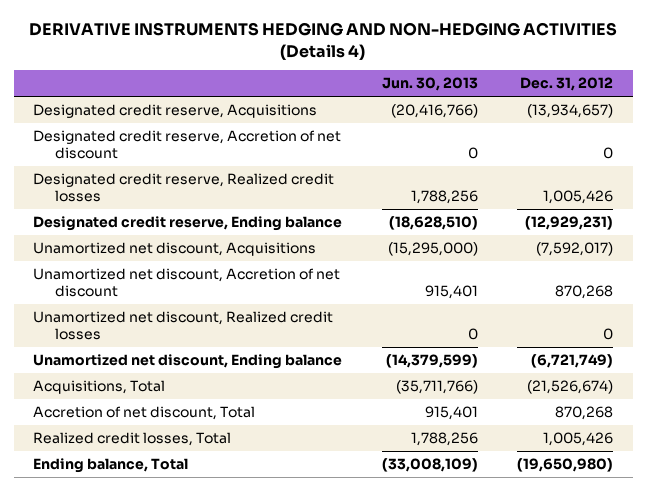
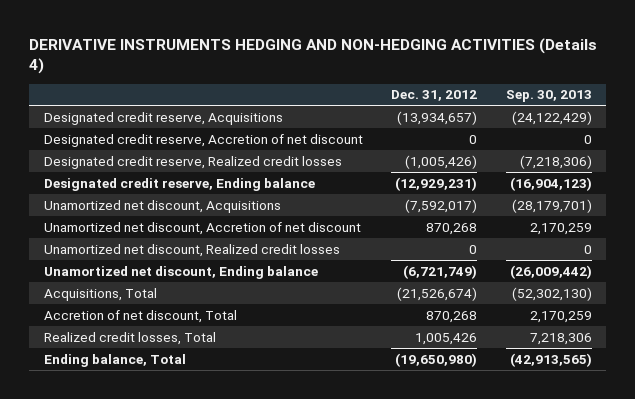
- | Jun. 30, 2013 | Dec. 31, 2012
+ | Dec. 31, 2012 | Sep. 30, 2013
- Designated credit reserve, Realized credit losses | 1,788,256 | 1,005,426
+ Designated credit reserve, Realized credit losses | (1,005,426) | (7,218,306)

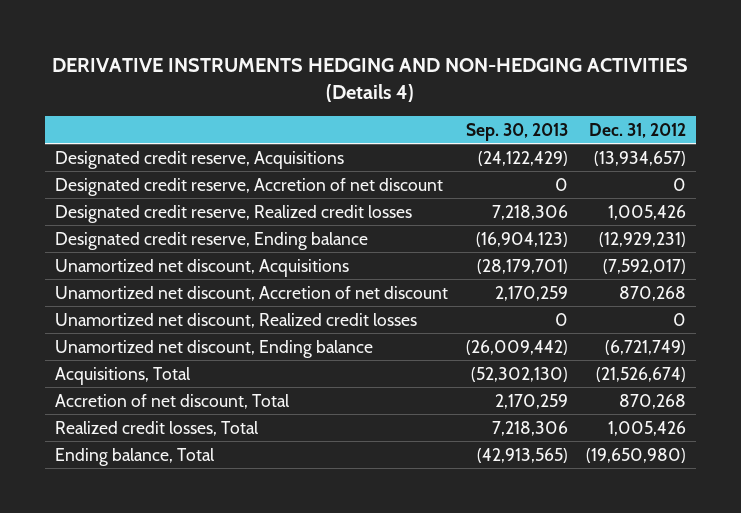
- | Dec. 31, 2012 | Sep. 30, 2013
+ | Sep. 30, 2013 | Dec. 31, 2012
- Designated credit reserve, Realized credit losses | (1,005,426) | (7,218,306)
+ Designated credit reserve, Realized credit losses | 7,218,306 | 1,005,426

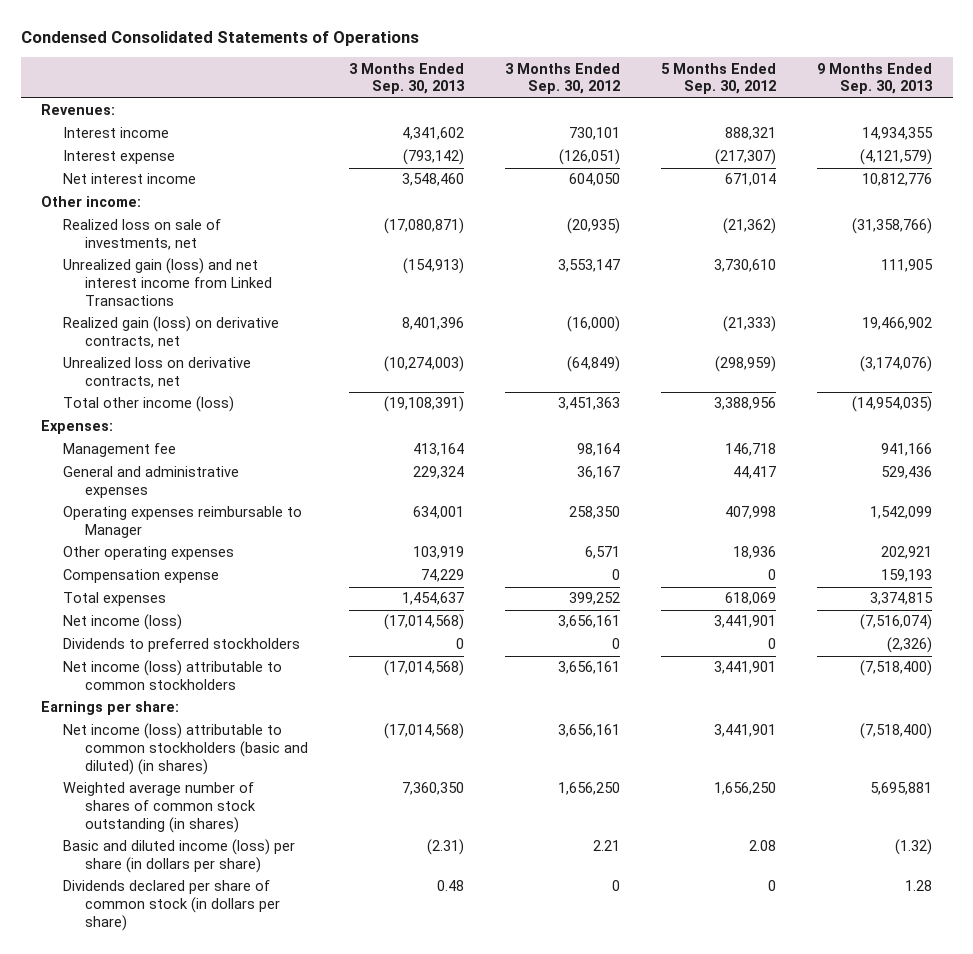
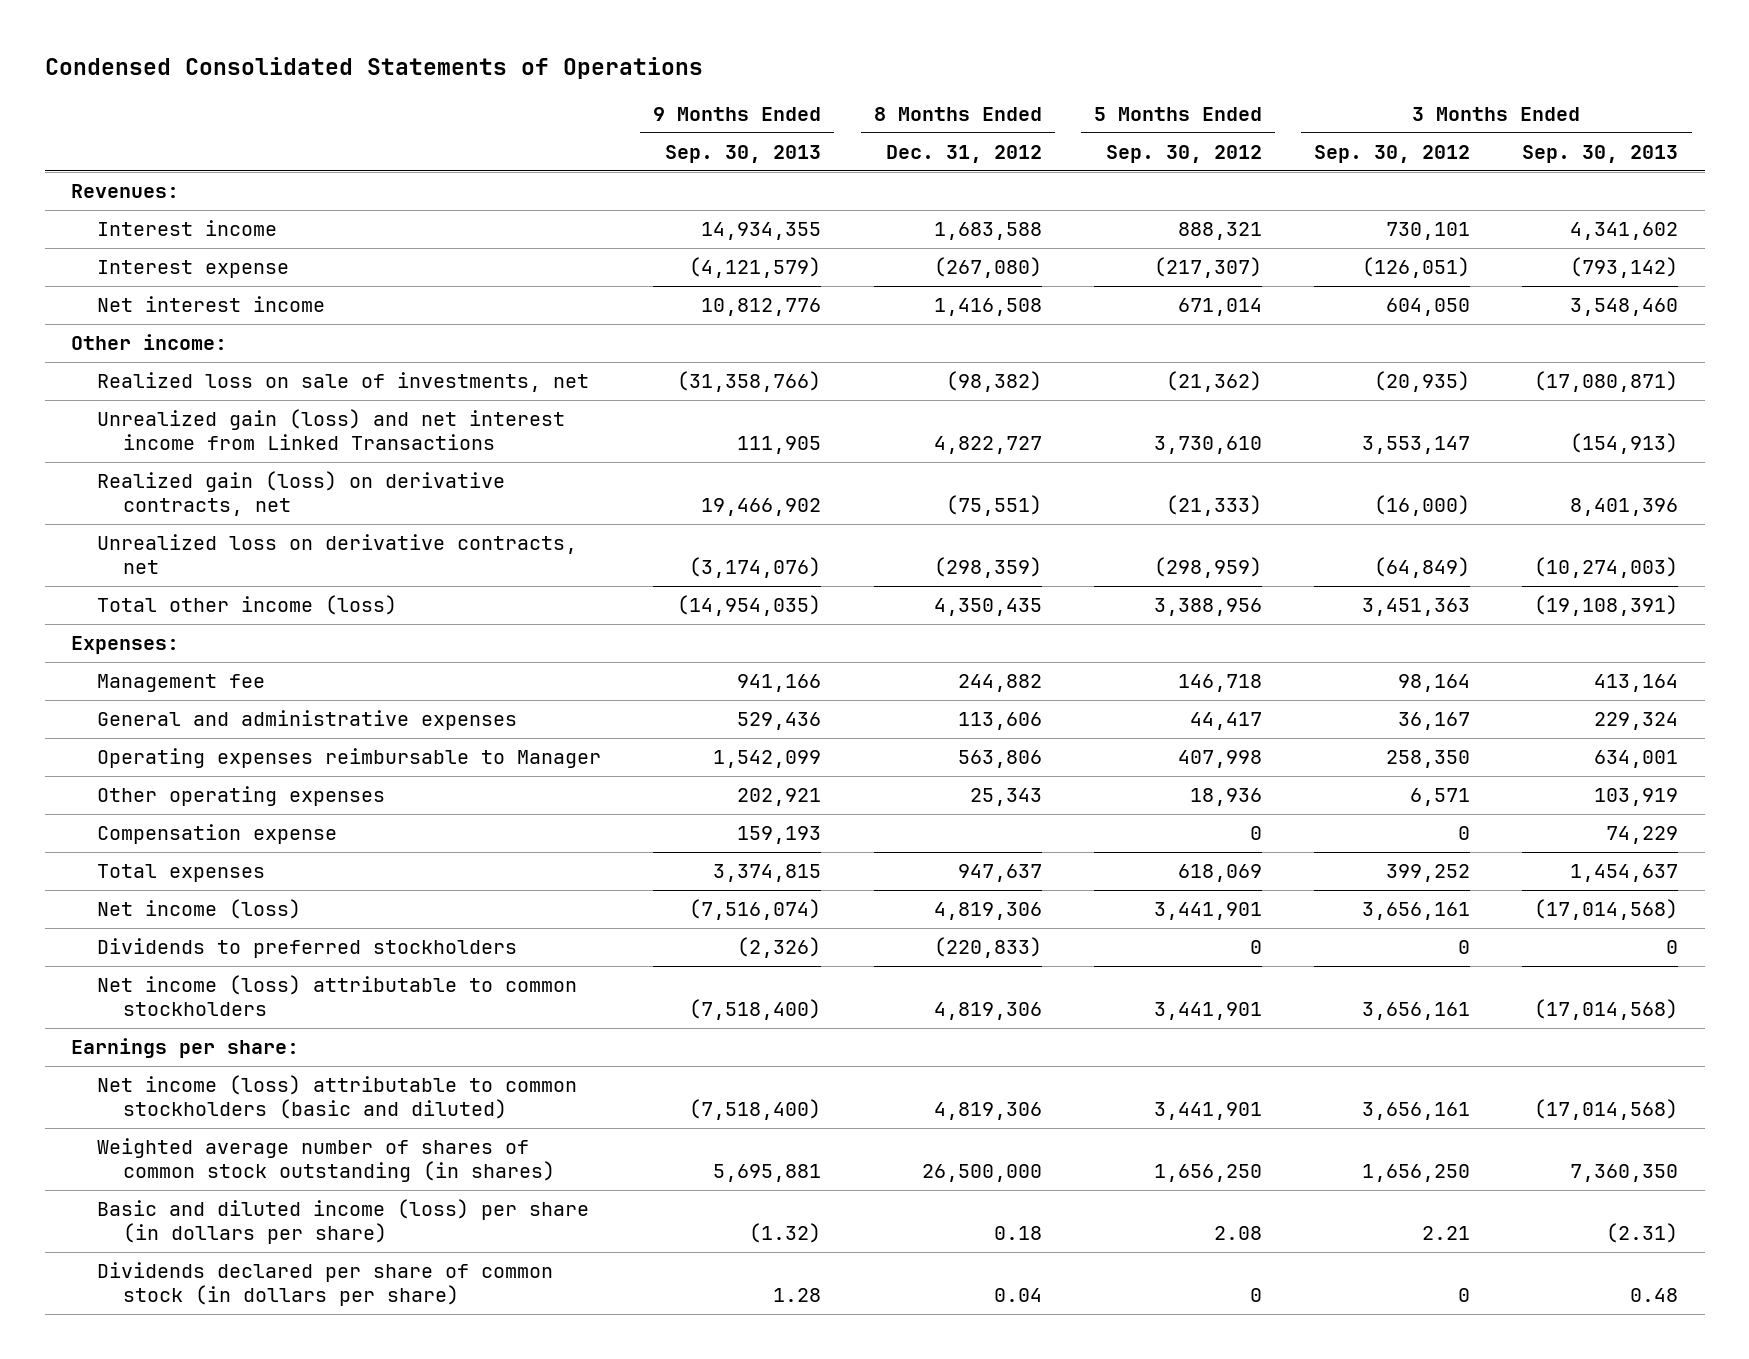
- | 3 Months Ended Sep. 30, 2013 | 3 Months Ended Sep. 30, 2012 | 5 Months Ended Sep. 30, 2012 | 9 Months Ended Sep. 30, 2013
+ | 9 Months Ended Sep. 30, 2013 | 8 Months Ended Dec. 31, 2012 | 5 Months Ended Sep. 30, 2012 | 3 Months Ended Sep. 30, 2012 | 3 Months Ended Sep. 30, 2013
- Net income (loss) attributable to common stockholders (basic and diluted) (in shares) | (17,014,568) | 3,656,161 | 3,441,901 | (7,518,400)
+ Net income (loss) attributable to common stockholders (basic and diluted) | (7,518,400) | 4,819,306 | 3,441,901 | 3,656,161 | (17,014,568)

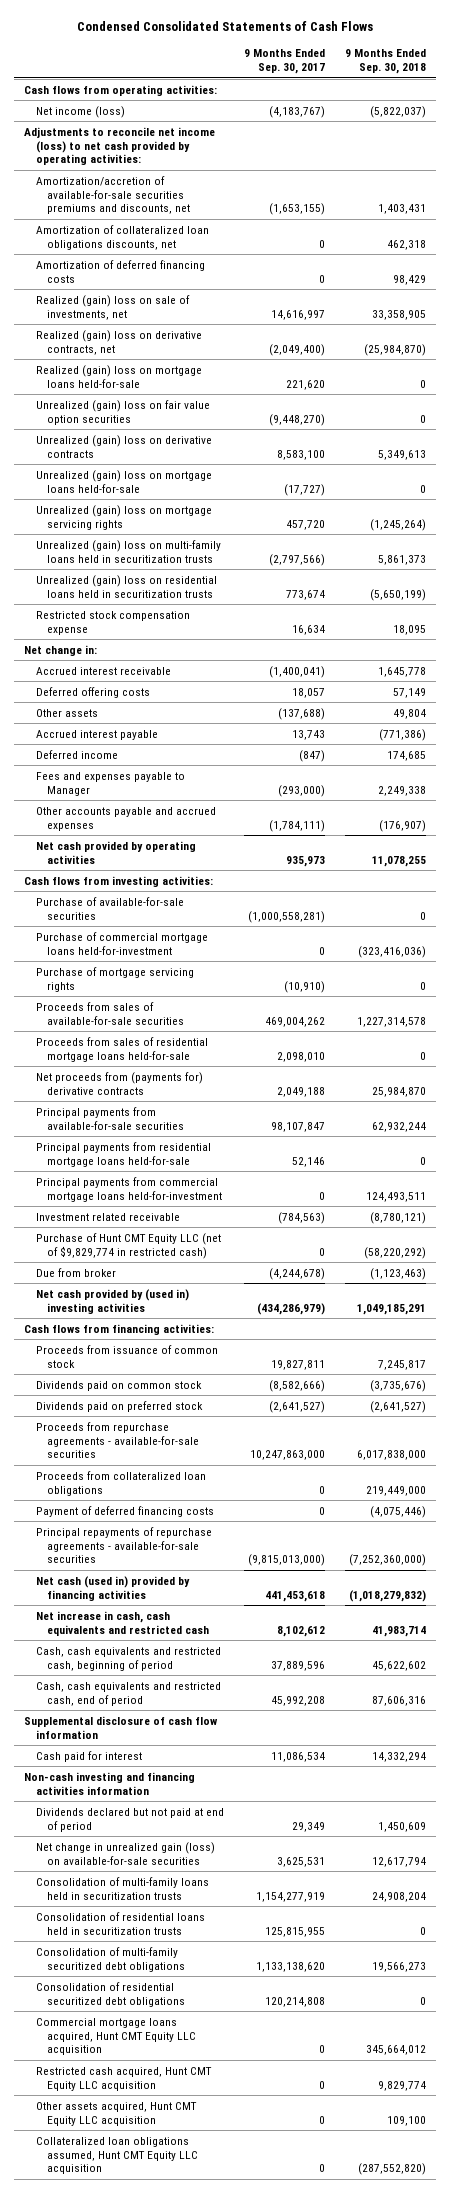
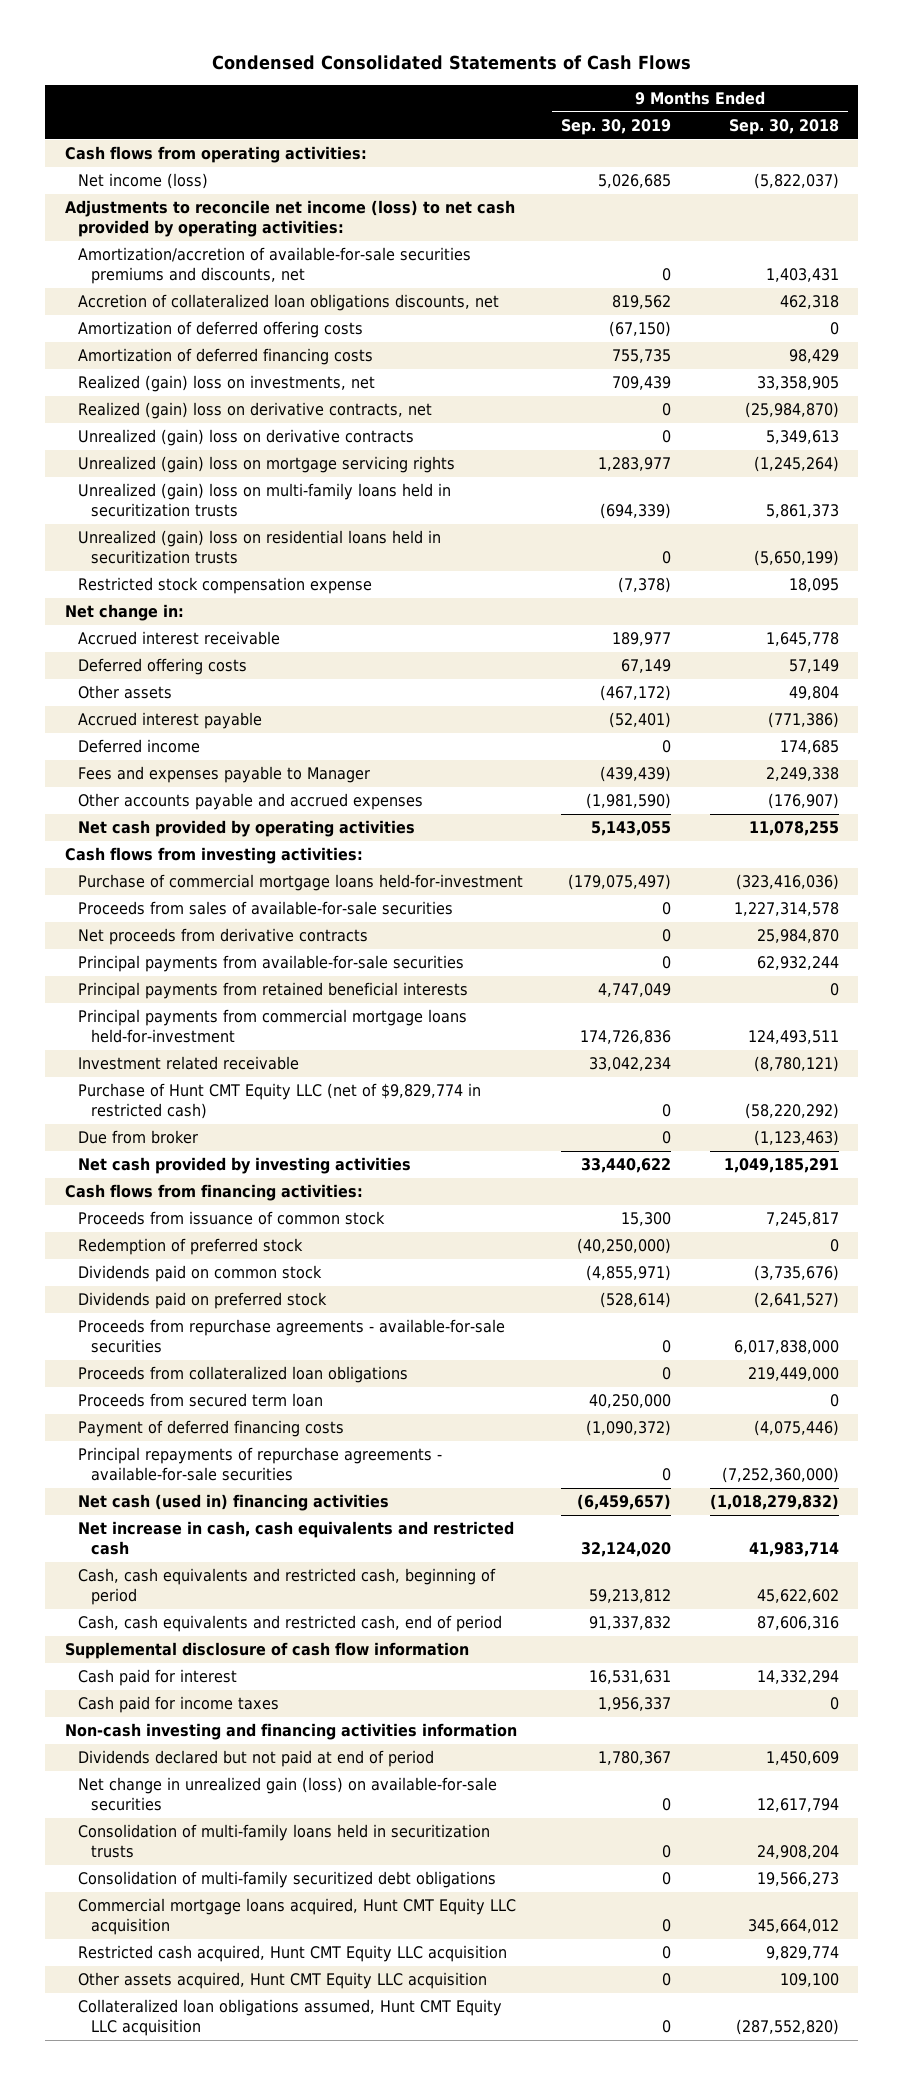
- | 9 Months Ended Sep. 30, 2017 | 9 Months Ended Sep. 30, 2018
+ | 9 Months Ended Sep. 30, 2019 | 9 Months Ended Sep. 30, 2018
- Amortization of collateralized loan obligations discounts, net | 0 | 462,318
+ Accretion of collateralized loan obligations discounts, net | 819,562 | 462,318
+ Amortization of deferred offering costs | (67,150) | 0
- Realized (gain) loss on sale of investments, net | 14,616,997 | 33,358,905
+ Realized (gain) loss on investments, net | 709,439 | 33,358,905
- Realized (gain) loss on mortgage loans held-for-sale | 221,620 | 0
- Unrealized (gain) loss on fair value option securities | (9,448,270) | 0
- Unrealized (gain) loss on mortgage loans held-for-sale | (17,727) | 0
- Purchase of available-for-sale securities | (1,000,558,281) | 0
- Purchase of mortgage servicing rights | (10,910) | 0
- Proceeds from sales of residential mortgage loans held-for-sale | 2,098,010 | 0
- Net proceeds from (payments for) derivative contracts | 2,049,188 | 25,984,870
+ Net proceeds from derivative contracts | 0 | 25,984,870
- Principal payments from residential mortgage loans held-for-sale | 52,146 | 0
+ Principal payments from retained beneficial interests | 4,747,049 | 0
- Net cash provided by (used in) investing activities | (434,286,979) | 1,049,185,291
+ Net cash provided by investing activities | 33,440,622 | 1,049,185,291
+ Redemption of preferred stock | (40,250,000) | 0
+ Proceeds from secured term loan | 40,250,000 | 0
- Net cash (used in) provided by financing activities | 441,453,618 | (1,018,279,832)
+ Net cash (used in) financing activities | (6,459,657) | (1,018,279,832)
+ Cash paid for income taxes | 1,956,337 | 0
- Consolidation of residential loans held in securitization trusts | 125,815,955 | 0
- Consolidation of residential securitized debt obligations | 120,214,808 | 0

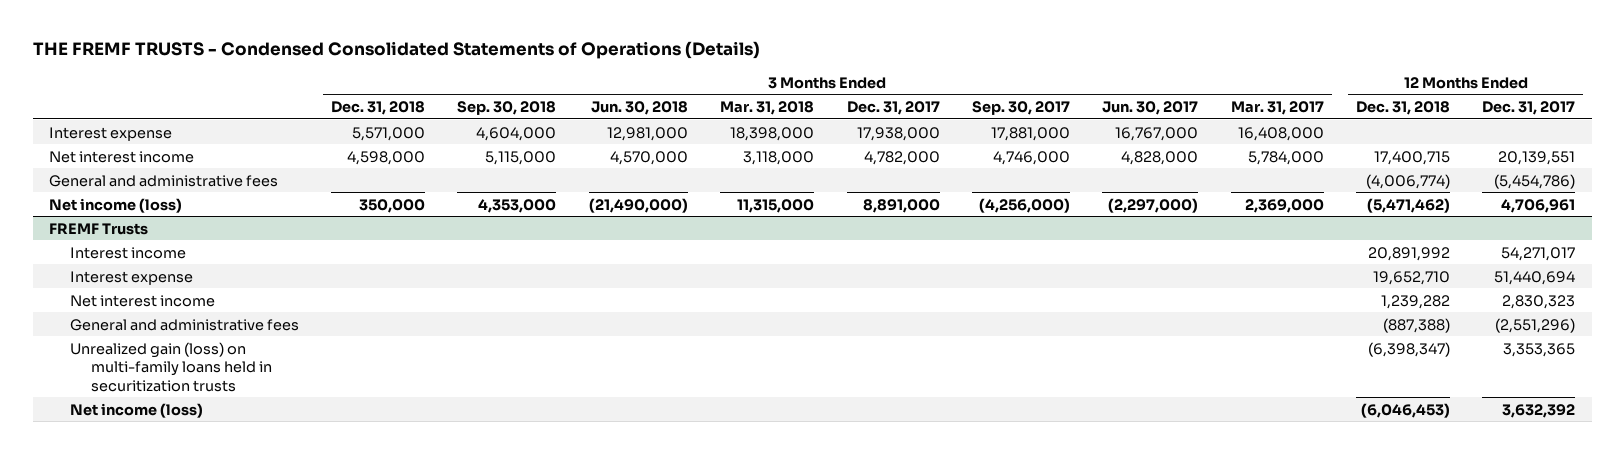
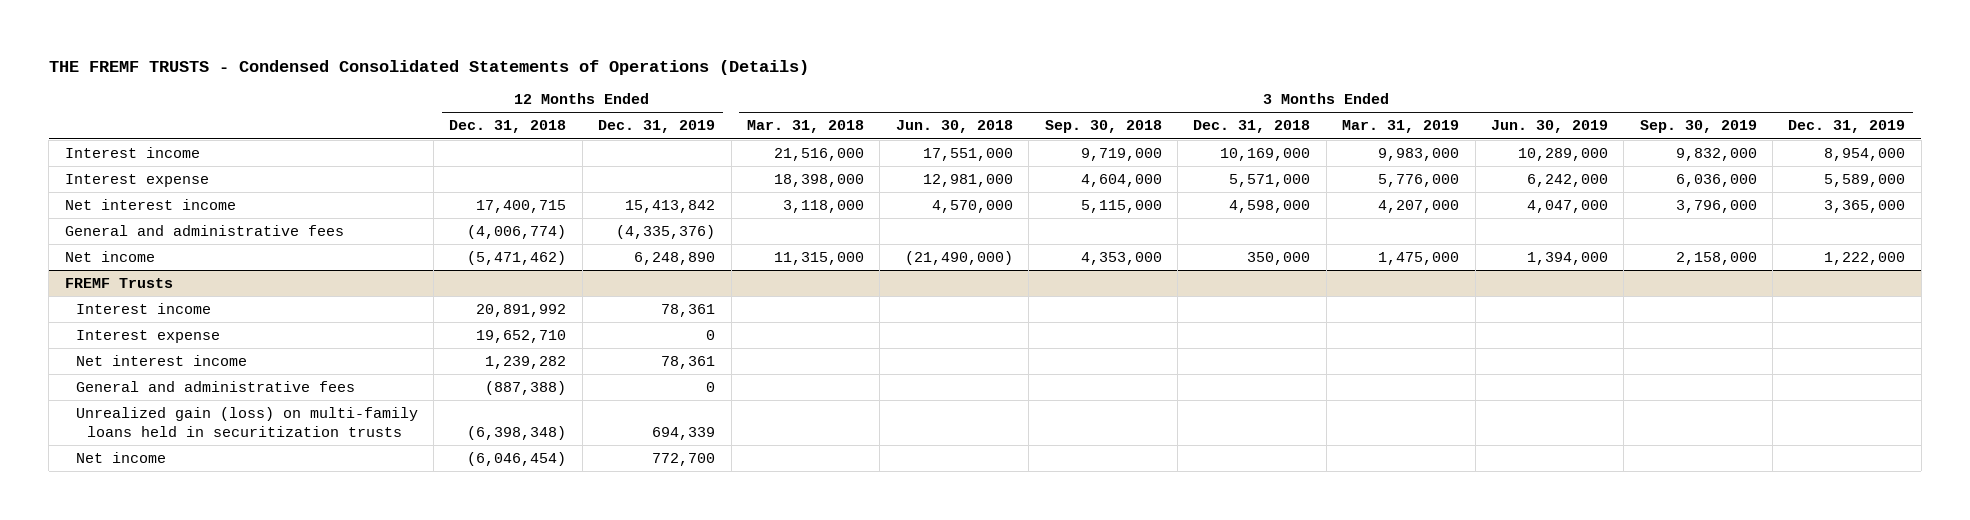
- | 3 Months Ended Dec. 31, 2018 | 3 Months Ended Sep. 30, 2018 | 3 Months Ended Jun. 30, 2018 | 3 Months Ended Mar. 31, 2018 | 3 Months Ended Dec. 31, 2017 | 3 Months Ended Sep. 30, 2017 | 3 Months Ended Jun. 30, 2017 | 3 Months Ended Mar. 31, 2017 | 12 Months Ended Dec. 31, 2018 | 12 Months Ended Dec. 31, 2017
+ | 12 Months Ended Dec. 31, 2018 | 12 Months Ended Dec. 31, 2019 | 3 Months Ended Mar. 31, 2018 | 3 Months Ended Jun. 30, 2018 | 3 Months Ended Sep. 30, 2018 | 3 Months Ended Dec. 31, 2018 | 3 Months Ended Mar. 31, 2019 | 3 Months Ended Jun. 30, 2019 | 3 Months Ended Sep. 30, 2019 | 3 Months Ended Dec. 31, 2019
+ Interest income | | | 21,516,000 | 17,551,000 | 9,719,000 | 10,169,000 | 9,983,000 | 10,289,000 | 9,832,000 | 8,954,000
- Net income (loss) | 350,000 | 4,353,000 | (21,490,000) | 11,315,000 | 8,891,000 | (4,256,000) | (2,297,000) | 2,369,000 | (5,471,462) | 4,706,961
+ Net income | (5,471,462) | 6,248,890 | 11,315,000 | (21,490,000) | 4,353,000 | 350,000 | 1,475,000 | 1,394,000 | 2,158,000 | 1,222,000
@ FREMF Trusts
- Unrealized gain (loss) on multi-family loans held in securitization trusts | | | | | | | | | (6,398,347) | 3,353,365
- Net income (loss) | | | | | | | | | (6,046,453) | 3,632,392
+ Unrealized gain (loss) on multi-family loans held in securitization trusts | (6,398,348) | 694,339 | | | | | | | |
+ Net income | (6,046,454) | 772,700 | | | | | | | |

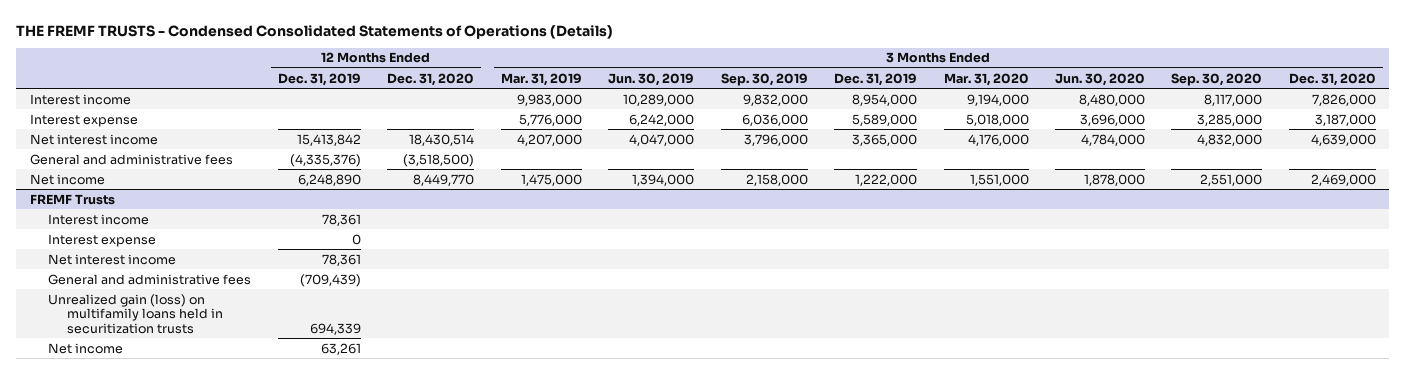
- | 12 Months Ended Dec. 31, 2018 | 12 Months Ended Dec. 31, 2019 | 3 Months Ended Mar. 31, 2018 | 3 Months Ended Jun. 30, 2018 | 3 Months Ended Sep. 30, 2018 | 3 Months Ended Dec. 31, 2018 | 3 Months Ended Mar. 31, 2019 | 3 Months Ended Jun. 30, 2019 | 3 Months Ended Sep. 30, 2019 | 3 Months Ended Dec. 31, 2019
+ | 12 Months Ended Dec. 31, 2019 | 12 Months Ended Dec. 31, 2020 | 3 Months Ended Mar. 31, 2019 | 3 Months Ended Jun. 30, 2019 | 3 Months Ended Sep. 30, 2019 | 3 Months Ended Dec. 31, 2019 | 3 Months Ended Mar. 31, 2020 | 3 Months Ended Jun. 30, 2020 | 3 Months Ended Sep. 30, 2020 | 3 Months Ended Dec. 31, 2020
@ FREMF Trusts
- General and administrative fees | (887,388) | 0 | | | | | | | |
- Unrealized gain (loss) on multi-family loans held in securitization trusts | (6,398,348) | 694,339 | | | | | | | |
- Net income | (6,046,454) | 772,700 | | | | | | | |
+ General and administrative fees | (709,439) | | | | | | | | |
+ Unrealized gain (loss) on multifamily loans held in securitization trusts | 694,339 | | | | | | | | |
+ Net income | 63,261 | | | | | | | | |

